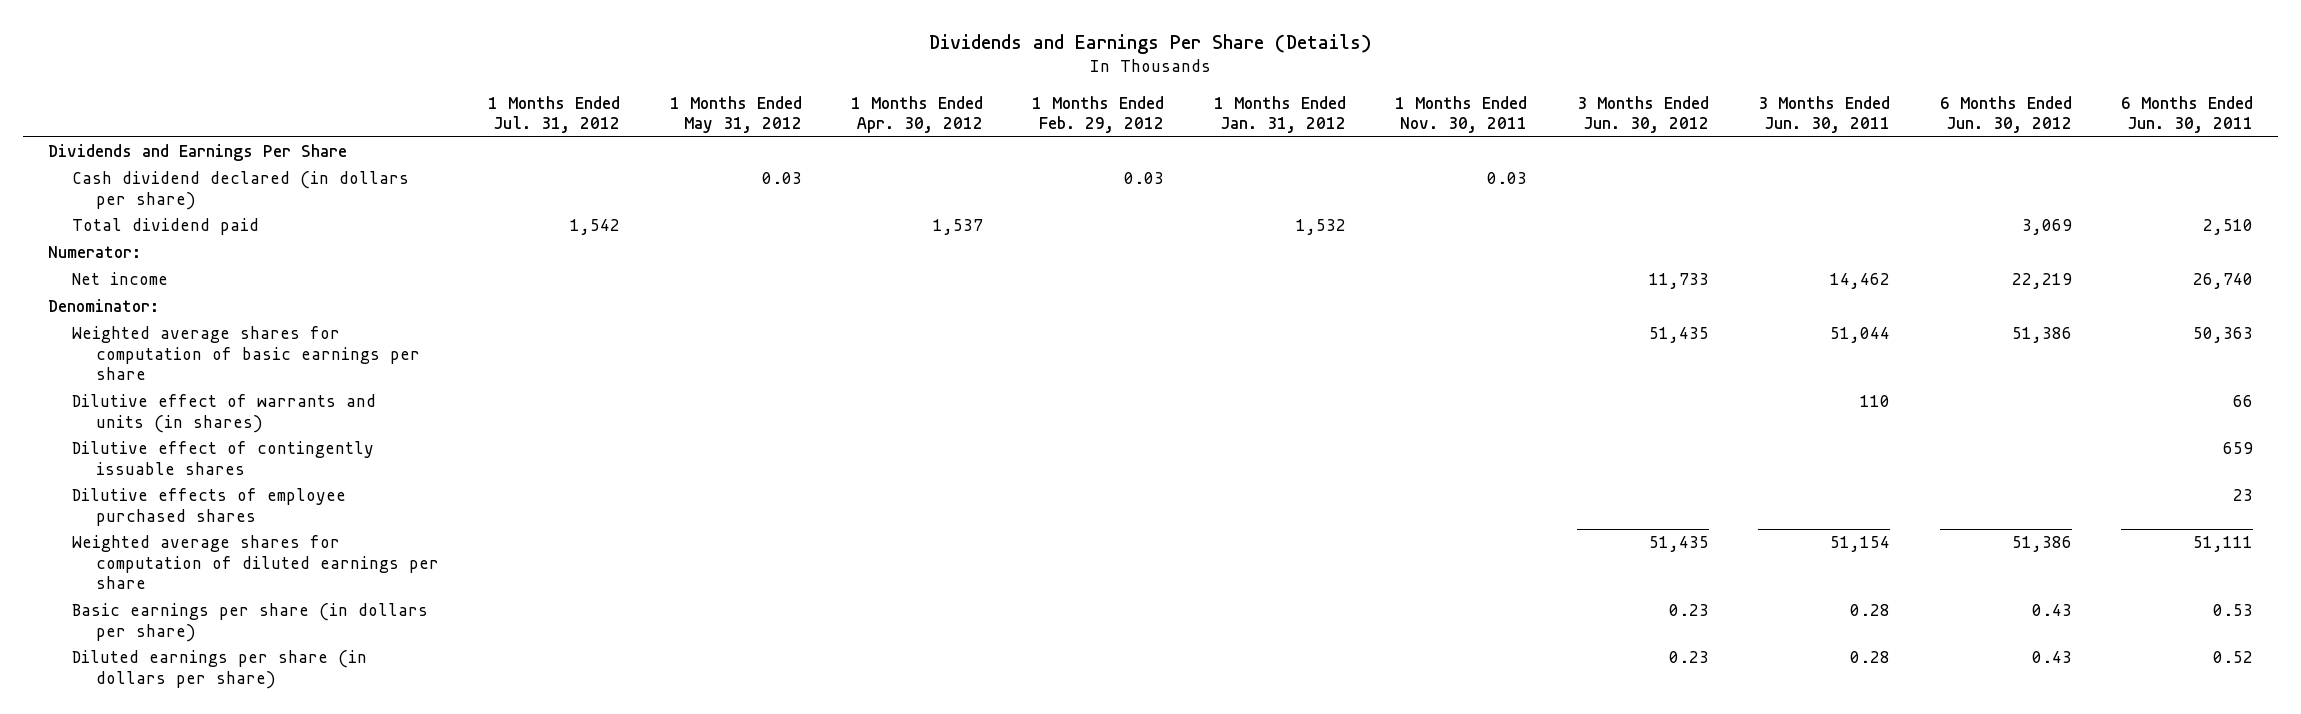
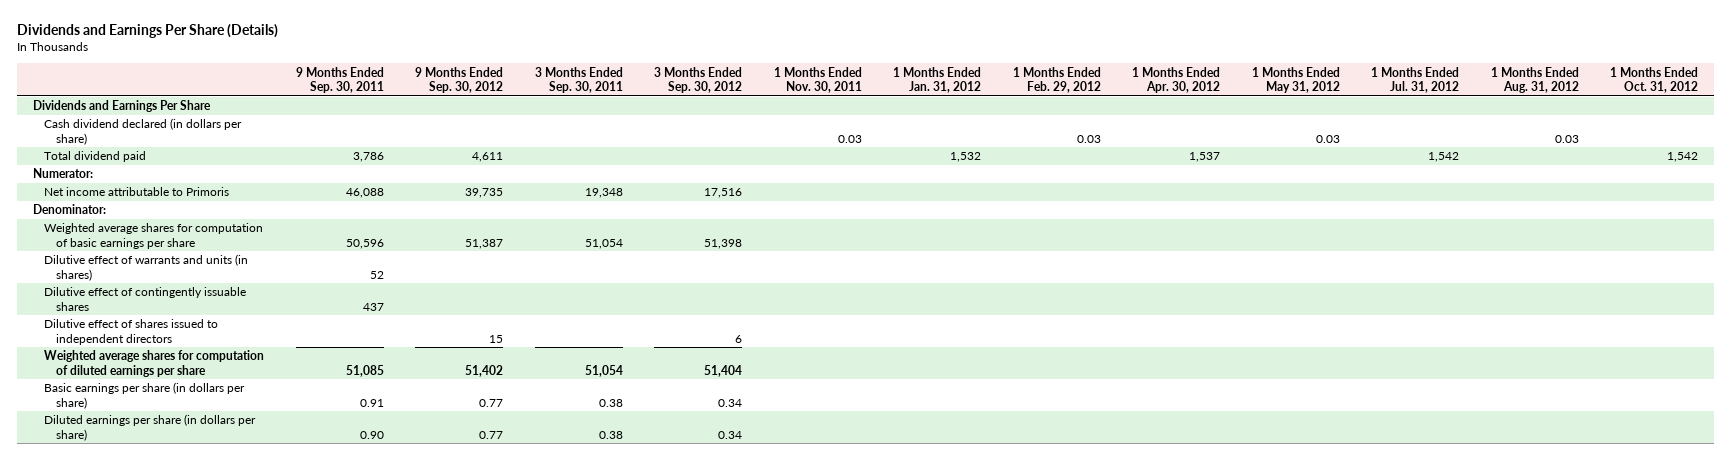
- | 1 Months Ended Jul. 31, 2012 | 1 Months Ended May 31, 2012 | 1 Months Ended Apr. 30, 2012 | 1 Months Ended Feb. 29, 2012 | 1 Months Ended Jan. 31, 2012 | 1 Months Ended Nov. 30, 2011 | 3 Months Ended Jun. 30, 2012 | 3 Months Ended Jun. 30, 2011 | 6 Months Ended Jun. 30, 2012 | 6 Months Ended Jun. 30, 2011
+ | 9 Months Ended Sep. 30, 2011 | 9 Months Ended Sep. 30, 2012 | 3 Months Ended Sep. 30, 2011 | 3 Months Ended Sep. 30, 2012 | 1 Months Ended Nov. 30, 2011 | 1 Months Ended Jan. 31, 2012 | 1 Months Ended Feb. 29, 2012 | 1 Months Ended Apr. 30, 2012 | 1 Months Ended May 31, 2012 | 1 Months Ended Jul. 31, 2012 | 1 Months Ended Aug. 31, 2012 | 1 Months Ended Oct. 31, 2012
- Net income | | | | | | | 11,733 | 14,462 | 22,219 | 26,740
+ Net income attributable to Primoris | 46,088 | 39,735 | 19,348 | 17,516 | | | | | | | |
- Dilutive effects of employee purchased shares | | | | | | | | | | 23
+ Dilutive effect of shares issued to independent directors | | 15 | | 6 | | | | | | | |

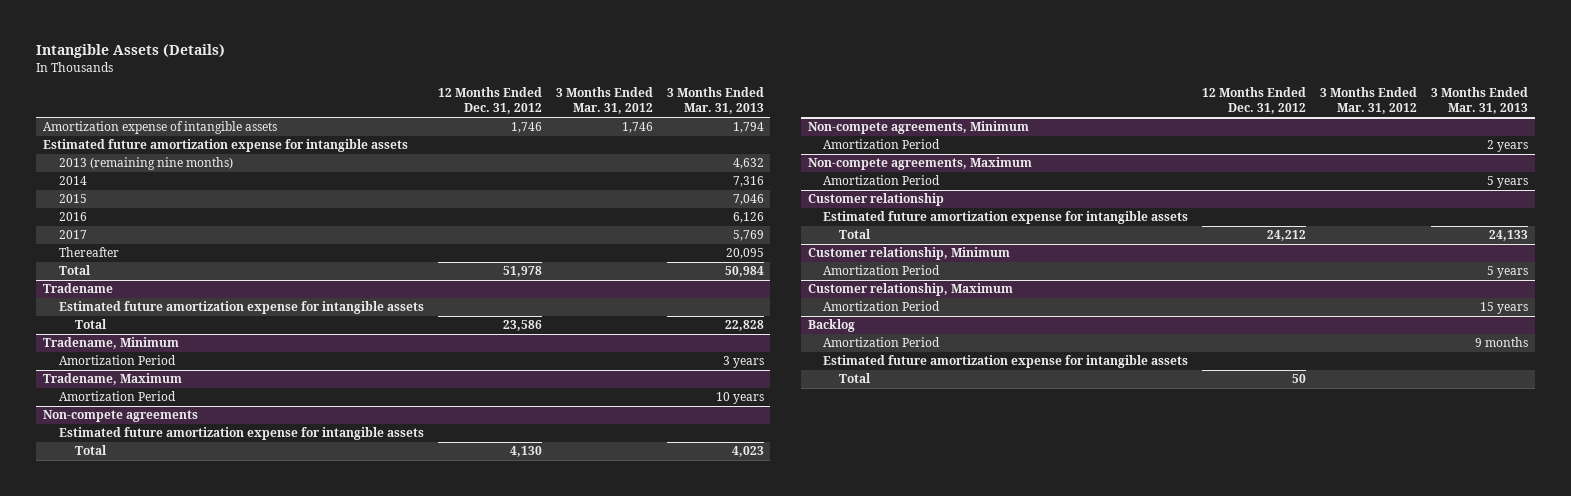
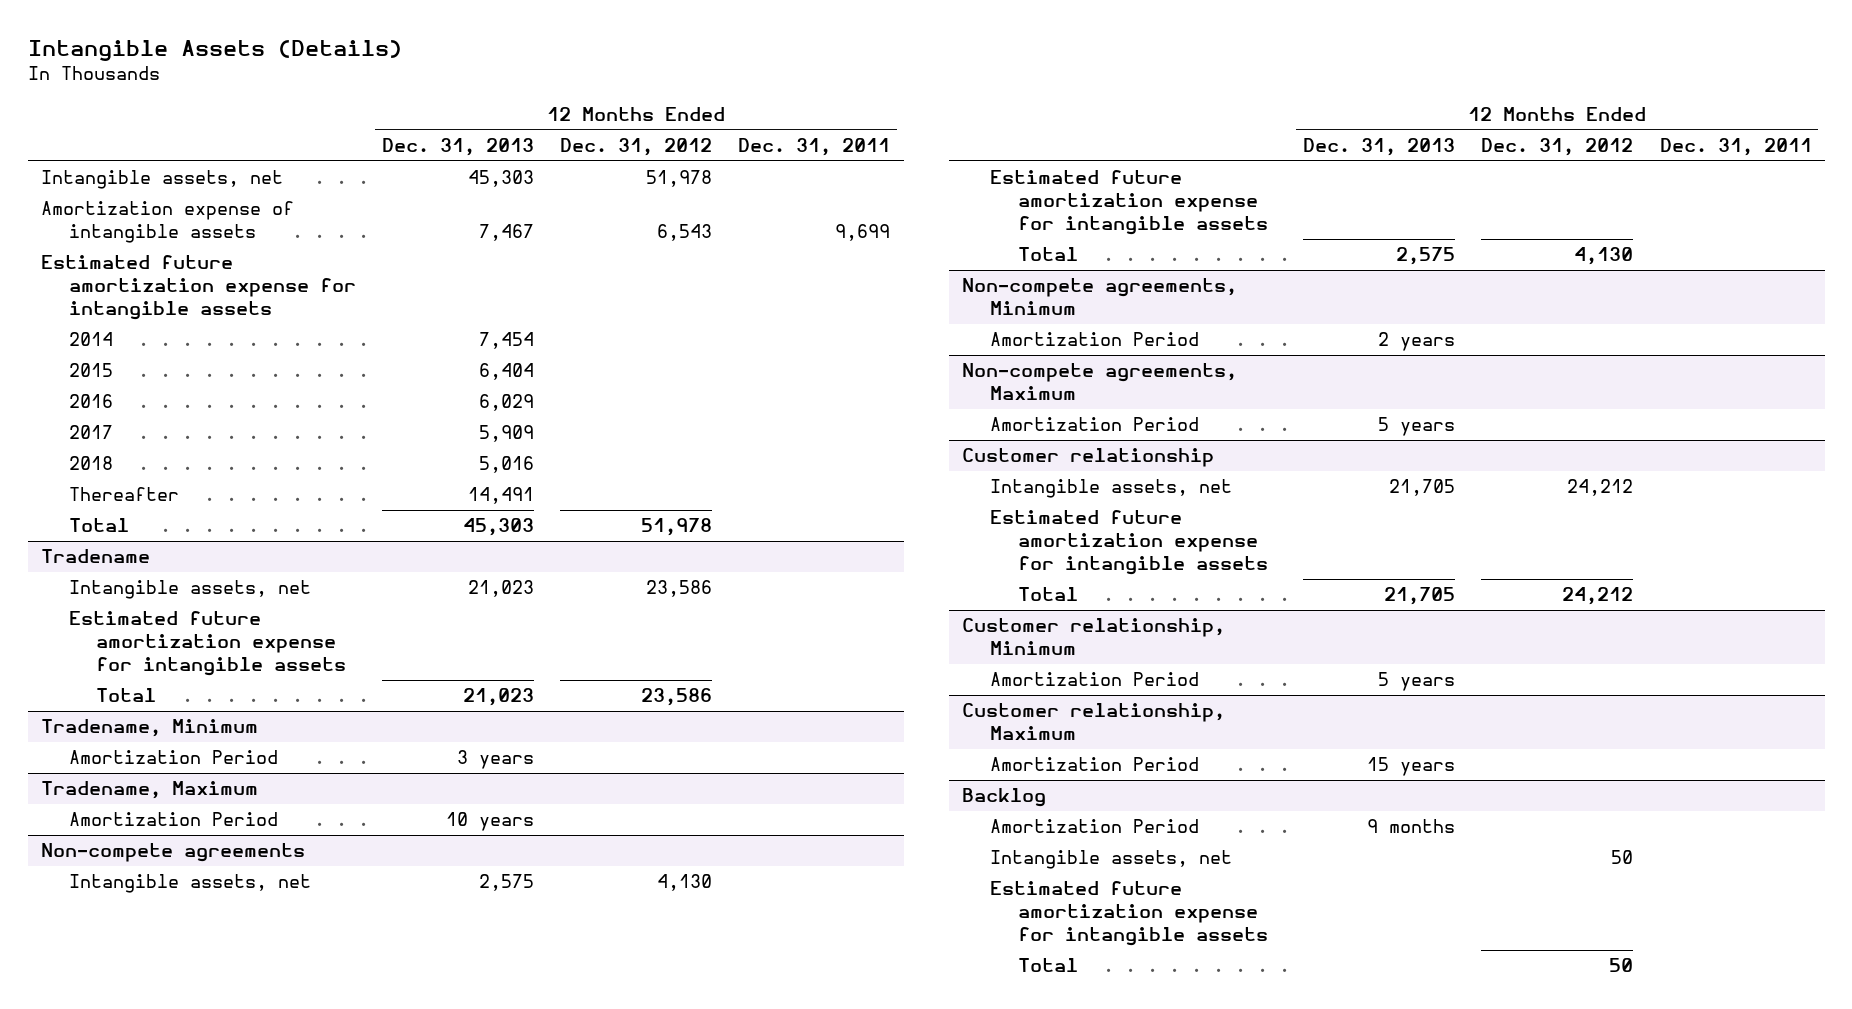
- | 12 Months Ended Dec. 31, 2012 | 3 Months Ended Mar. 31, 2012 | 3 Months Ended Mar. 31, 2013
+ | 12 Months Ended Dec. 31, 2013 | 12 Months Ended Dec. 31, 2012 | 12 Months Ended Dec. 31, 2011
- Amortization expense of intangible assets | 1,746 | 1,746 | 1,794
+ Intangible assets, net | 45,303 | 51,978 |
+ Amortization expense of intangible assets | 7,467 | 6,543 | 9,699
- 2013 (remaining nine months) | | | 4,632
+ 2018 | 5,016 | |
@ Tradename
+ Intangible assets, net | 21,023 | 23,586 |
@ Non-compete agreements
+ Intangible assets, net | 2,575 | 4,130 |
@ Customer relationship
+ Intangible assets, net | 21,705 | 24,212 |
@ Backlog
+ Intangible assets, net | | 50 |

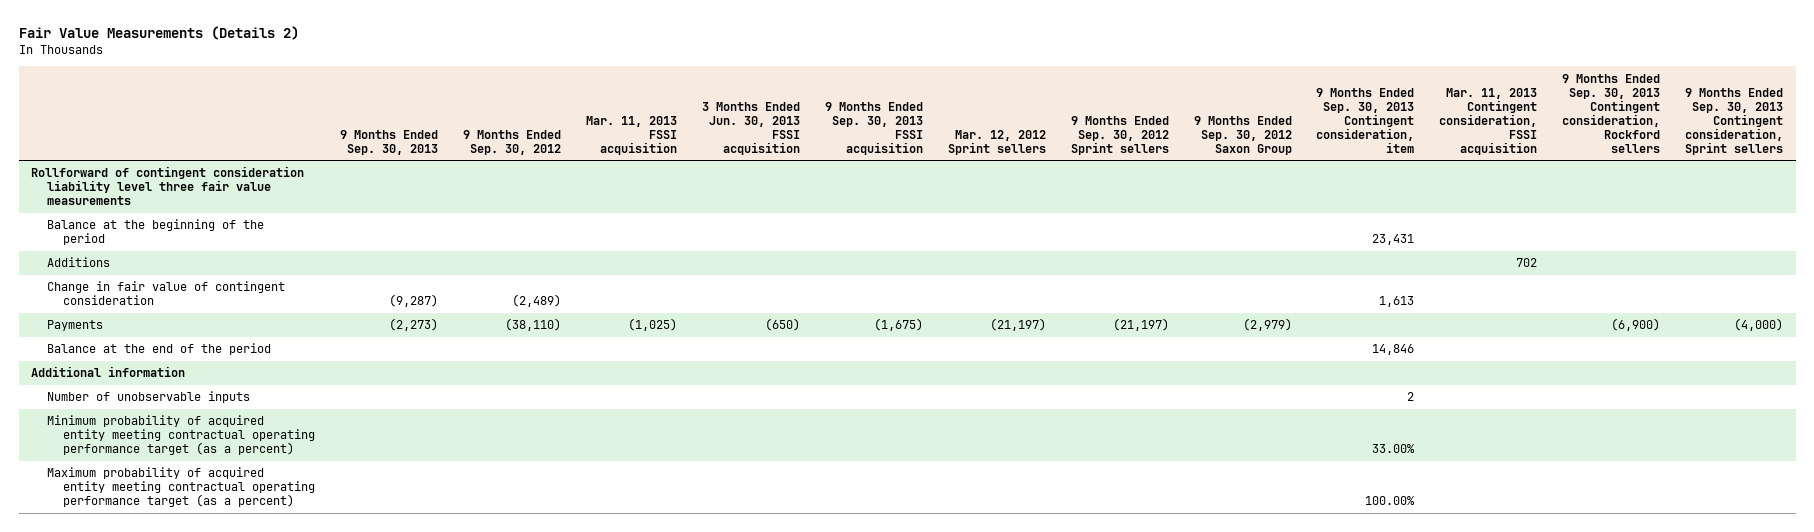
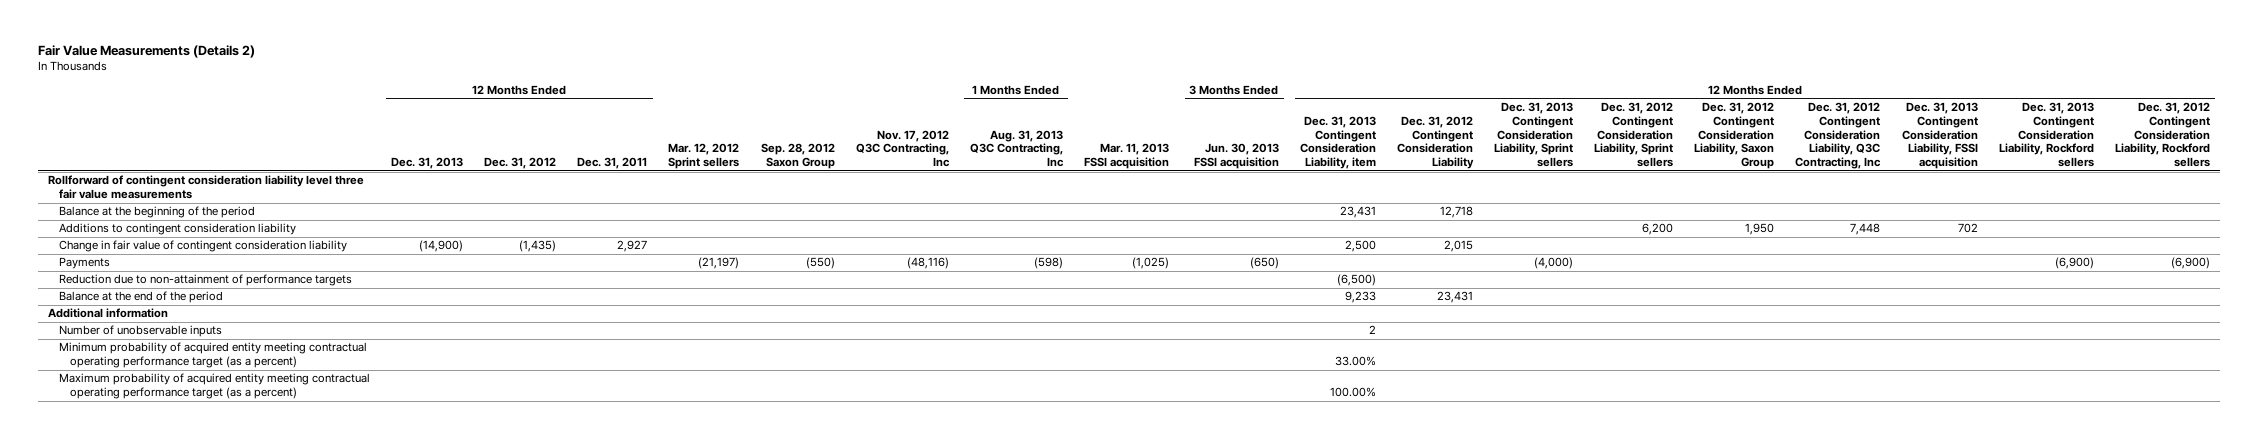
- | 9 Months Ended Sep. 30, 2013 | 9 Months Ended Sep. 30, 2012 | Mar. 11, 2013 FSSI acquisition | 3 Months Ended Jun. 30, 2013 FSSI acquisition | 9 Months Ended Sep. 30, 2013 FSSI acquisition | Mar. 12, 2012 Sprint sellers | 9 Months Ended Sep. 30, 2012 Sprint sellers | 9 Months Ended Sep. 30, 2012 Saxon Group | 9 Months Ended Sep. 30, 2013 Contingent consideration, item | Mar. 11, 2013 Contingent consideration, FSSI acquisition | 9 Months Ended Sep. 30, 2013 Contingent consideration, Rockford sellers | 9 Months Ended Sep. 30, 2013 Contingent consideration, Sprint sellers
+ | 12 Months Ended Dec. 31, 2013 | 12 Months Ended Dec. 31, 2012 | 12 Months Ended Dec. 31, 2011 | Mar. 12, 2012 Sprint sellers | Sep. 28, 2012 Saxon Group | Nov. 17, 2012 Q3C Contracting, Inc | 1 Months Ended Aug. 31, 2013 Q3C Contracting, Inc | Mar. 11, 2013 FSSI acquisition | 3 Months Ended Jun. 30, 2013 FSSI acquisition | 12 Months Ended Dec. 31, 2013 Contingent Consideration Liability, item | 12 Months Ended Dec. 31, 2012 Contingent Consideration Liability | 12 Months Ended Dec. 31, 2013 Contingent Consideration Liability, Sprint sellers | 12 Months Ended Dec. 31, 2012 Contingent Consideration Liability, Sprint sellers | 12 Months Ended Dec. 31, 2012 Contingent Consideration Liability, Saxon Group | 12 Months Ended Dec. 31, 2012 Contingent Consideration Liability, Q3C Contracting, Inc | 12 Months Ended Dec. 31, 2013 Contingent Consideration Liability, FSSI acquisition | 12 Months Ended Dec. 31, 2013 Contingent Consideration Liability, Rockford sellers | 12 Months Ended Dec. 31, 2012 Contingent Consideration Liability, Rockford sellers
- Additions | | | | | | | | | | 702 | |
- Change in fair value of contingent consideration | (9,287) | (2,489) | | | | | | | 1,613 | | |
+ Additions to contingent consideration liability | | | | | | | | | | | | | 6,200 | 1,950 | 7,448 | 702 | |
+ Change in fair value of contingent consideration liability | (14,900) | (1,435) | 2,927 | | | | | | | 2,500 | 2,015 | | | | | | |
+ Reduction due to non-attainment of performance targets | | | | | | | | | | (6,500) | | | | | | | |

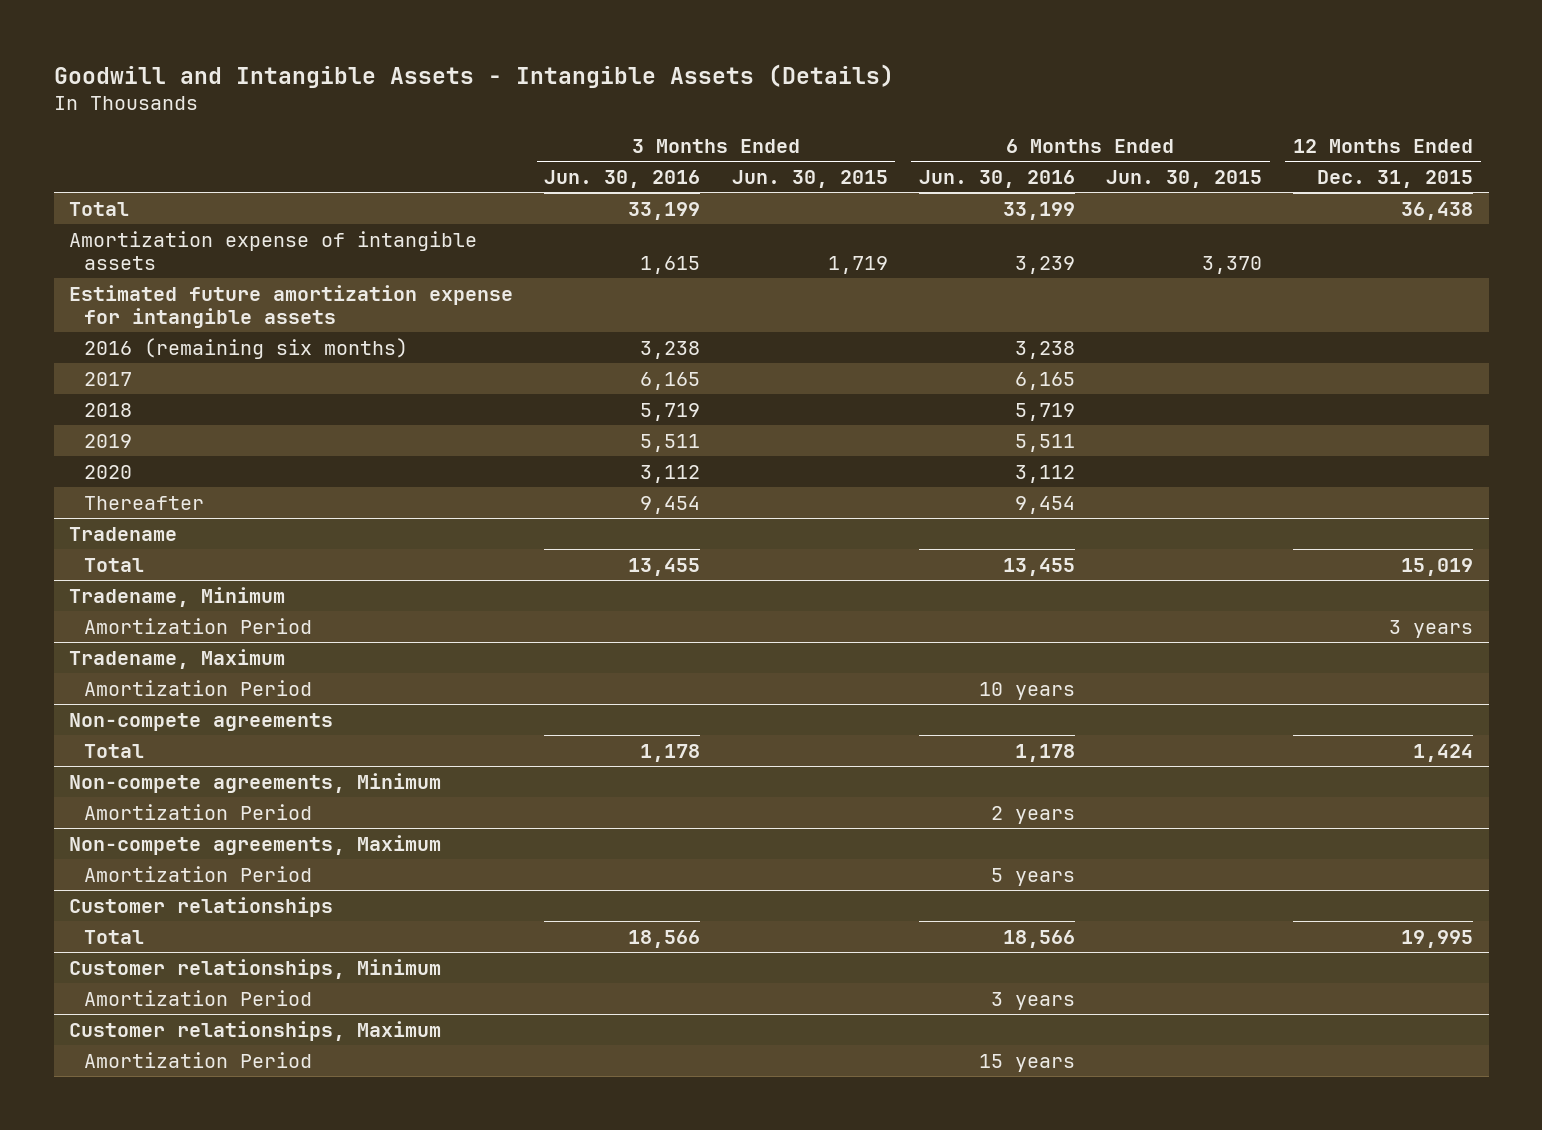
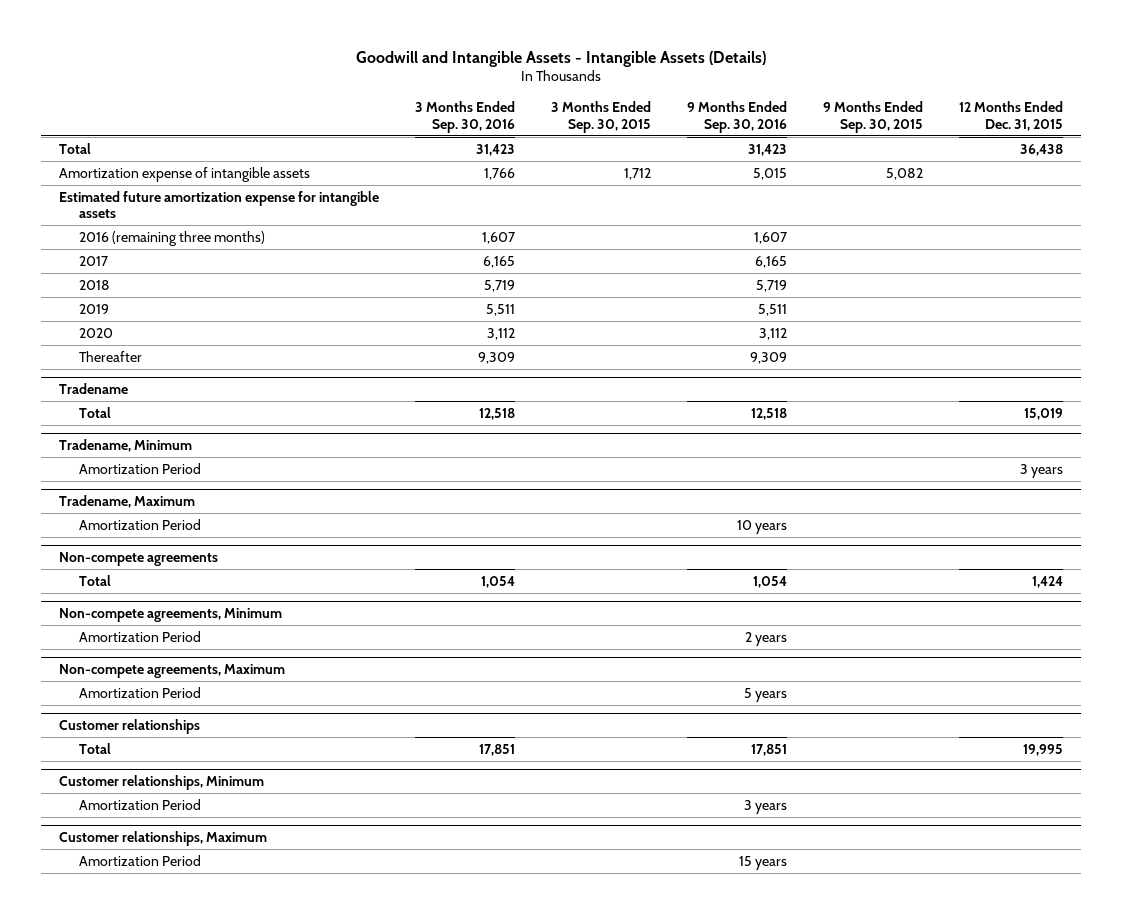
- | 3 Months Ended Jun. 30, 2016 | 3 Months Ended Jun. 30, 2015 | 6 Months Ended Jun. 30, 2016 | 6 Months Ended Jun. 30, 2015 | 12 Months Ended Dec. 31, 2015
+ | 3 Months Ended Sep. 30, 2016 | 3 Months Ended Sep. 30, 2015 | 9 Months Ended Sep. 30, 2016 | 9 Months Ended Sep. 30, 2015 | 12 Months Ended Dec. 31, 2015
- 2016 (remaining six months) | 3,238 | | 3,238 | |
+ 2016 (remaining three months) | 1,607 | | 1,607 | |

